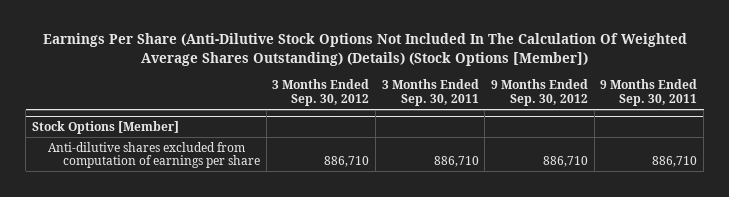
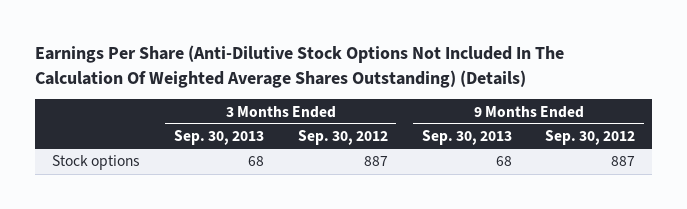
- Earnings Per Share (Anti-Dilutive Stock Options Not Included In The Calculation Of Weighted Average Shares Outstanding) (Details) (Stock Options [Member])
+ Earnings Per Share (Anti-Dilutive Stock Options Not Included In The Calculation Of Weighted Average Shares Outstanding) (Details)
- | 3 Months Ended Sep. 30, 2012 | 3 Months Ended Sep. 30, 2011 | 9 Months Ended Sep. 30, 2012 | 9 Months Ended Sep. 30, 2011
+ | 3 Months Ended Sep. 30, 2013 | 3 Months Ended Sep. 30, 2012 | 9 Months Ended Sep. 30, 2013 | 9 Months Ended Sep. 30, 2012
- Stock Options [Member]
- Anti-dilutive shares excluded from computation of earnings per share | 886,710 | 886,710 | 886,710 | 886,710
+ Stock options | 68 | 887 | 68 | 887

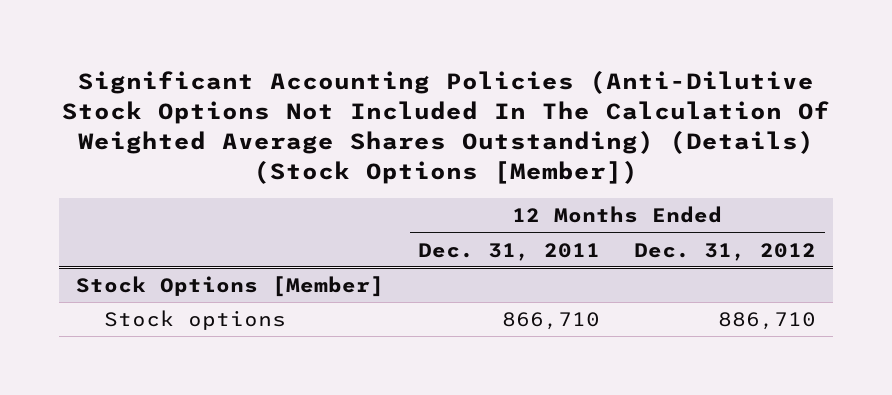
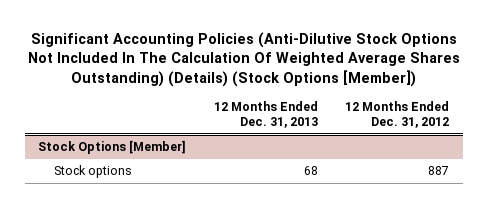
- | 12 Months Ended Dec. 31, 2011 | 12 Months Ended Dec. 31, 2012
+ | 12 Months Ended Dec. 31, 2013 | 12 Months Ended Dec. 31, 2012
@ Stock Options [Member]
- Stock options | 866,710 | 886,710
+ Stock options | 68 | 887

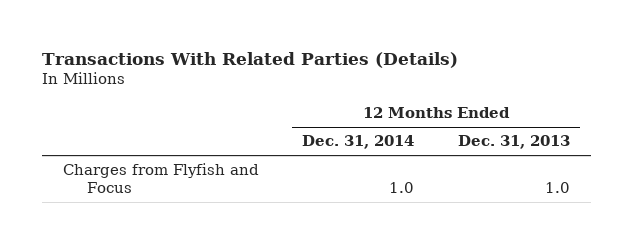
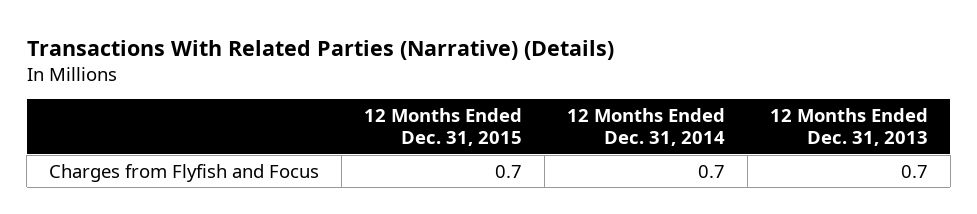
- Transactions With Related Parties (Details)
+ Transactions With Related Parties (Narrative) (Details)
- | 12 Months Ended Dec. 31, 2014 | 12 Months Ended Dec. 31, 2013
+ | 12 Months Ended Dec. 31, 2015 | 12 Months Ended Dec. 31, 2014 | 12 Months Ended Dec. 31, 2013
- Charges from Flyfish and Focus | 1.0 | 1.0
+ Charges from Flyfish and Focus | 0.7 | 0.7 | 0.7

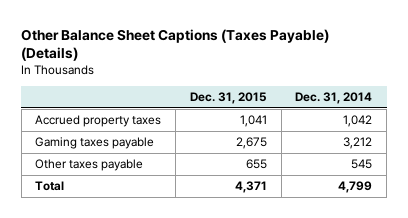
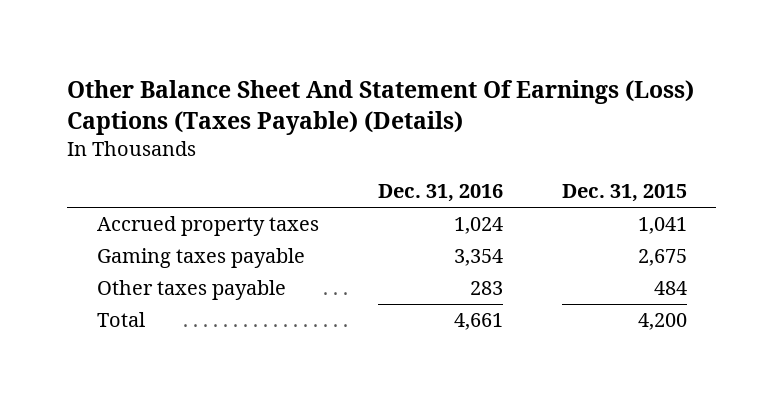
- Other Balance Sheet Captions (Taxes Payable) (Details)
+ Other Balance Sheet And Statement Of Earnings (Loss) Captions (Taxes Payable) (Details)
- | Dec. 31, 2015 | Dec. 31, 2014
+ | Dec. 31, 2016 | Dec. 31, 2015
- Other taxes payable | 655 | 545
- Total | 4,371 | 4,799
+ Other taxes payable | 283 | 484
+ Total | 4,661 | 4,200

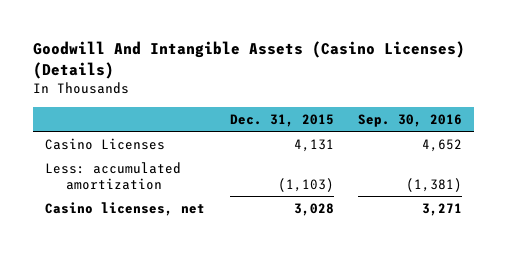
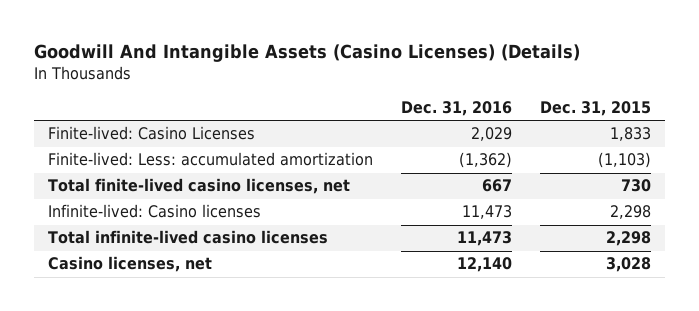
- | Dec. 31, 2015 | Sep. 30, 2016
+ | Dec. 31, 2016 | Dec. 31, 2015
- Casino Licenses | 4,131 | 4,652
- Less: accumulated amortization | (1,103) | (1,381)
+ Finite-lived: Casino Licenses | 2,029 | 1,833
+ Finite-lived: Less: accumulated amortization | (1,362) | (1,103)
+ Total finite-lived casino licenses, net | 667 | 730
+ Infinite-lived: Casino licenses | 11,473 | 2,298
+ Total infinite-lived casino licenses | 11,473 | 2,298

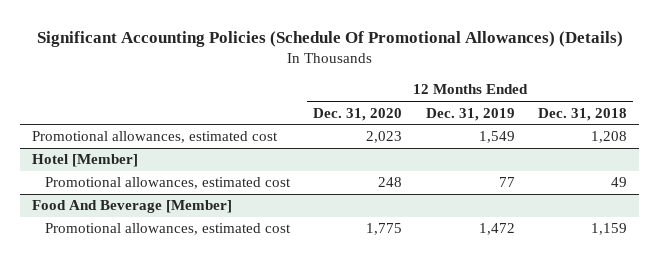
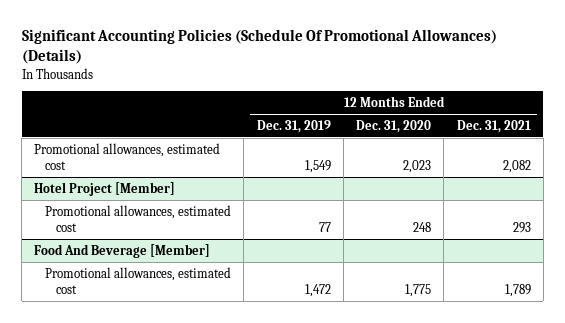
- | 12 Months Ended Dec. 31, 2020 | 12 Months Ended Dec. 31, 2019 | 12 Months Ended Dec. 31, 2018
+ | 12 Months Ended Dec. 31, 2019 | 12 Months Ended Dec. 31, 2020 | 12 Months Ended Dec. 31, 2021
- Hotel [Member]
+ Hotel Project [Member]

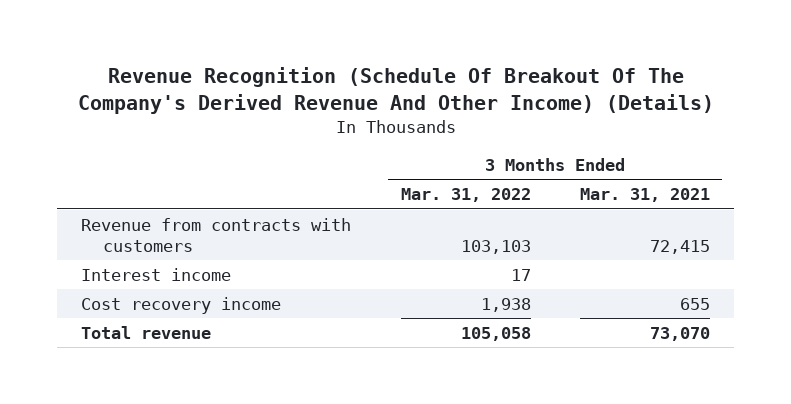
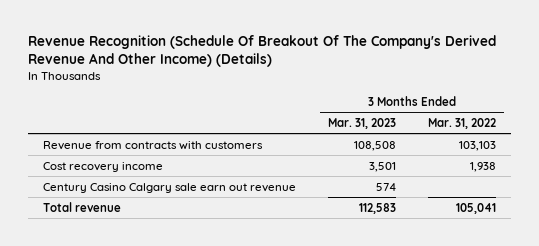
- | 3 Months Ended Mar. 31, 2022 | 3 Months Ended Mar. 31, 2021
+ | 3 Months Ended Mar. 31, 2023 | 3 Months Ended Mar. 31, 2022
- Interest income | 17 |
- Total revenue | 105,058 | 73,070
+ Century Casino Calgary sale earn out revenue | 574 |
+ Total revenue | 112,583 | 105,041

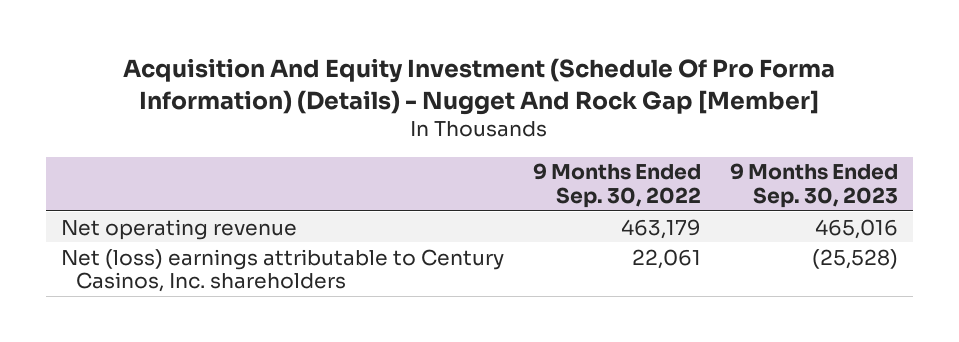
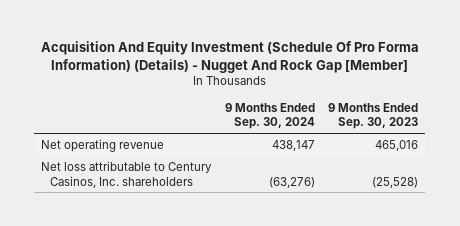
- | 9 Months Ended Sep. 30, 2022 | 9 Months Ended Sep. 30, 2023
+ | 9 Months Ended Sep. 30, 2024 | 9 Months Ended Sep. 30, 2023
- Net (loss) earnings attributable to Century Casinos, Inc. shareholders | 22,061 | (25,528)
+ Net loss attributable to Century Casinos, Inc. shareholders | (63,276) | (25,528)

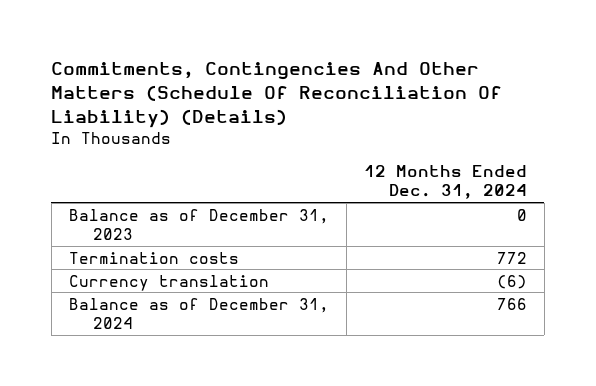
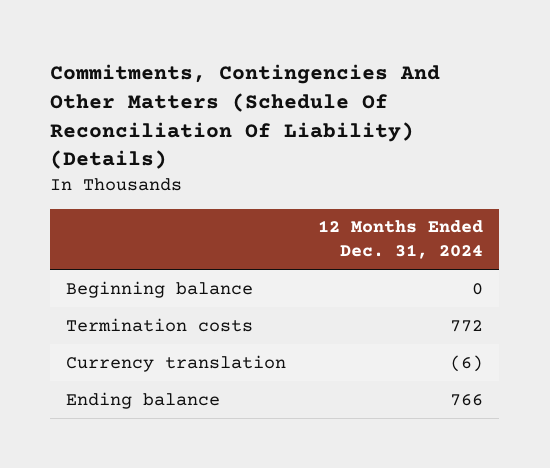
- Balance as of December 31, 2023 | 0
+ Beginning balance | 0
- Balance as of December 31, 2024 | 766
+ Ending balance | 766

